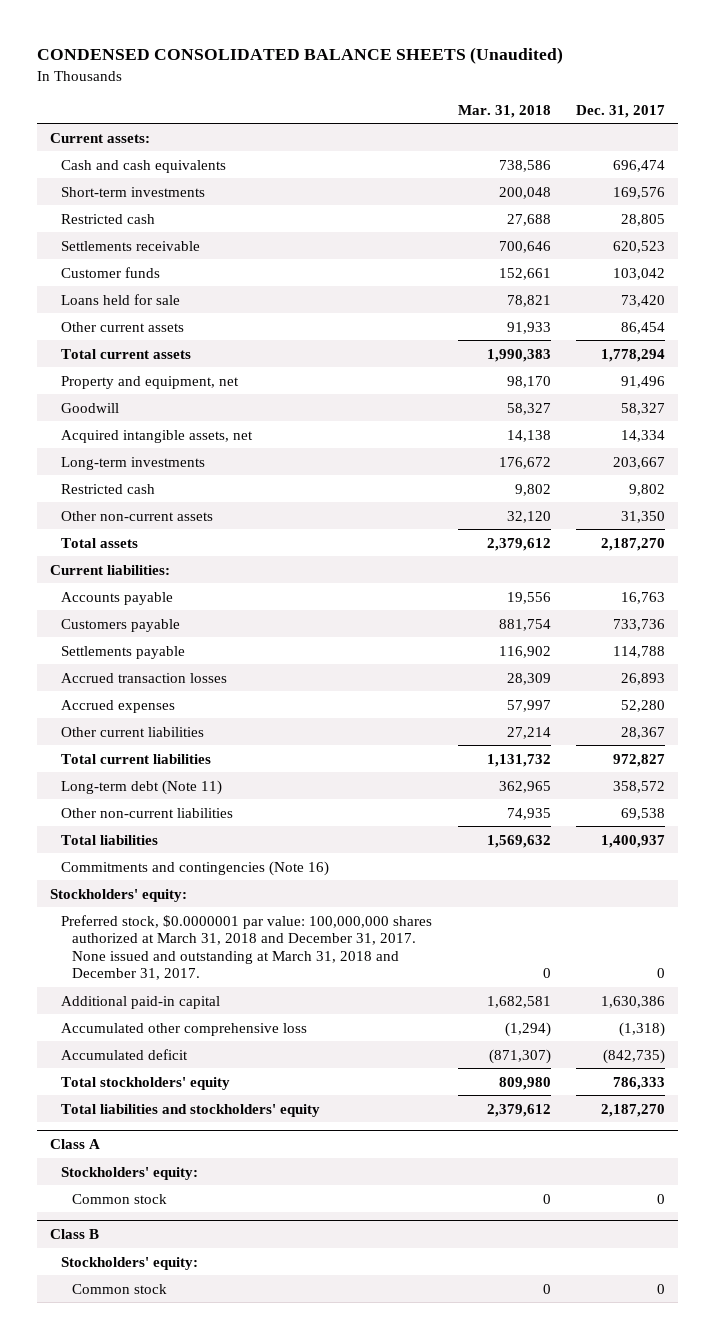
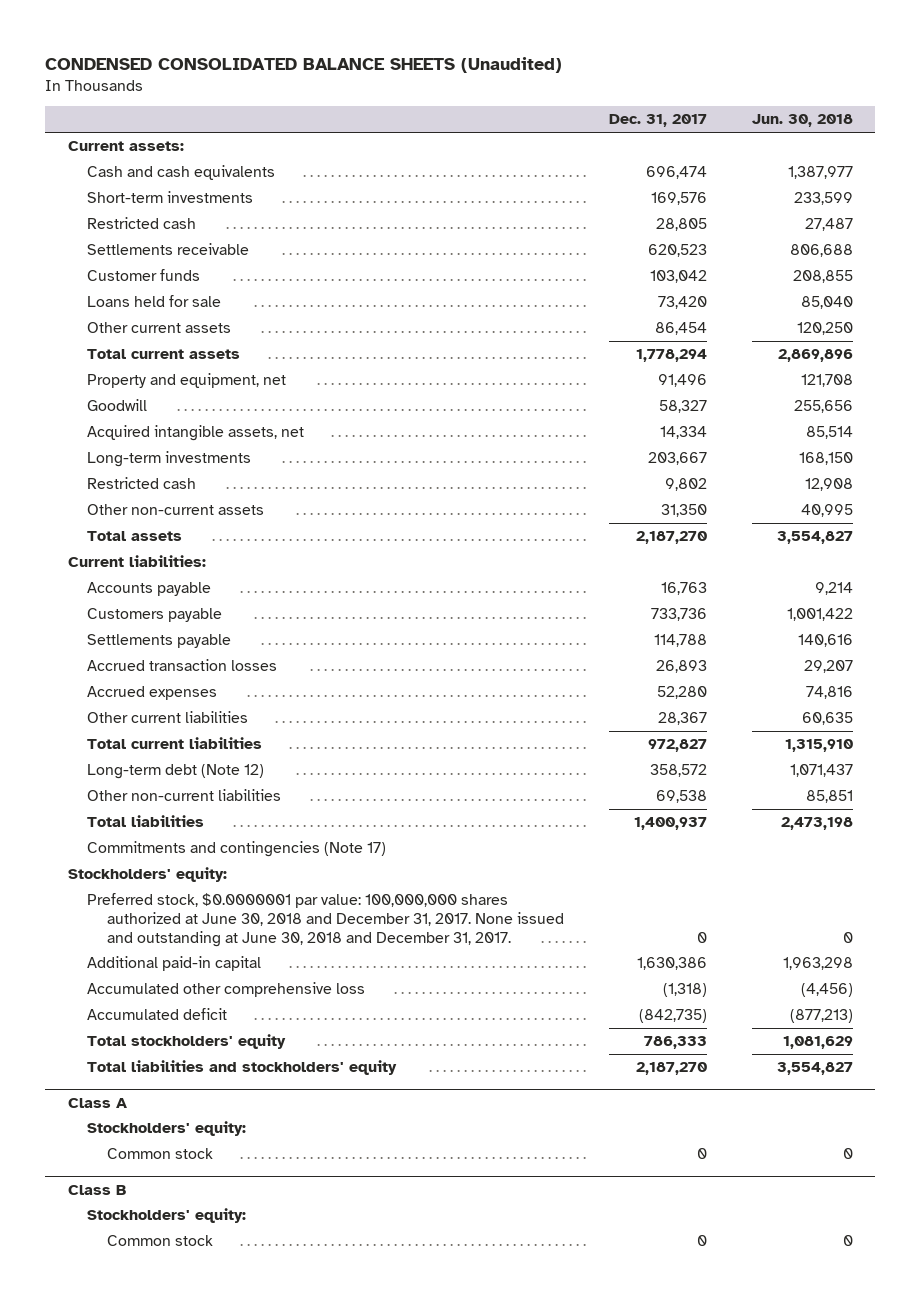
- | Mar. 31, 2018 | Dec. 31, 2017
+ | Dec. 31, 2017 | Jun. 30, 2018
- Long-term debt (Note 11) | 362,965 | 358,572
+ Long-term debt (Note 12) | 358,572 | 1,071,437
- Commitments and contingencies (Note 16)
+ Commitments and contingencies (Note 17)
- Preferred stock, $0.0000001 par value: 100,000,000 shares authorized at March 31, 2018 and December 31, 2017. None issued and outstanding at March 31, 2018 and December 31, 2017. | 0 | 0
+ Preferred stock, $0.0000001 par value: 100,000,000 shares authorized at June 30, 2018 and December 31, 2017. None issued and outstanding at June 30, 2018 and December 31, 2017. | 0 | 0

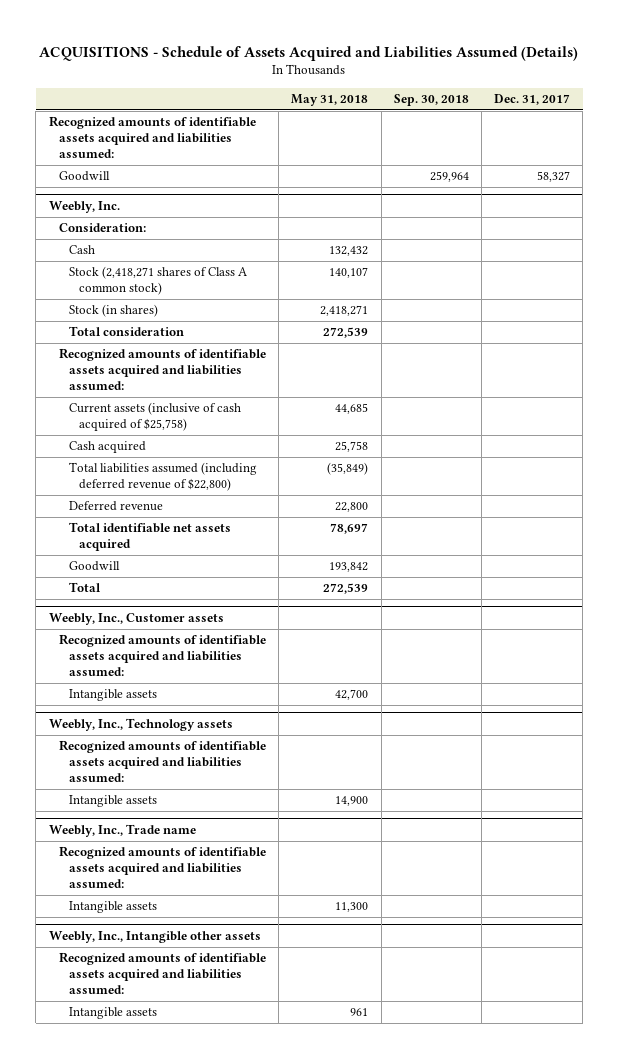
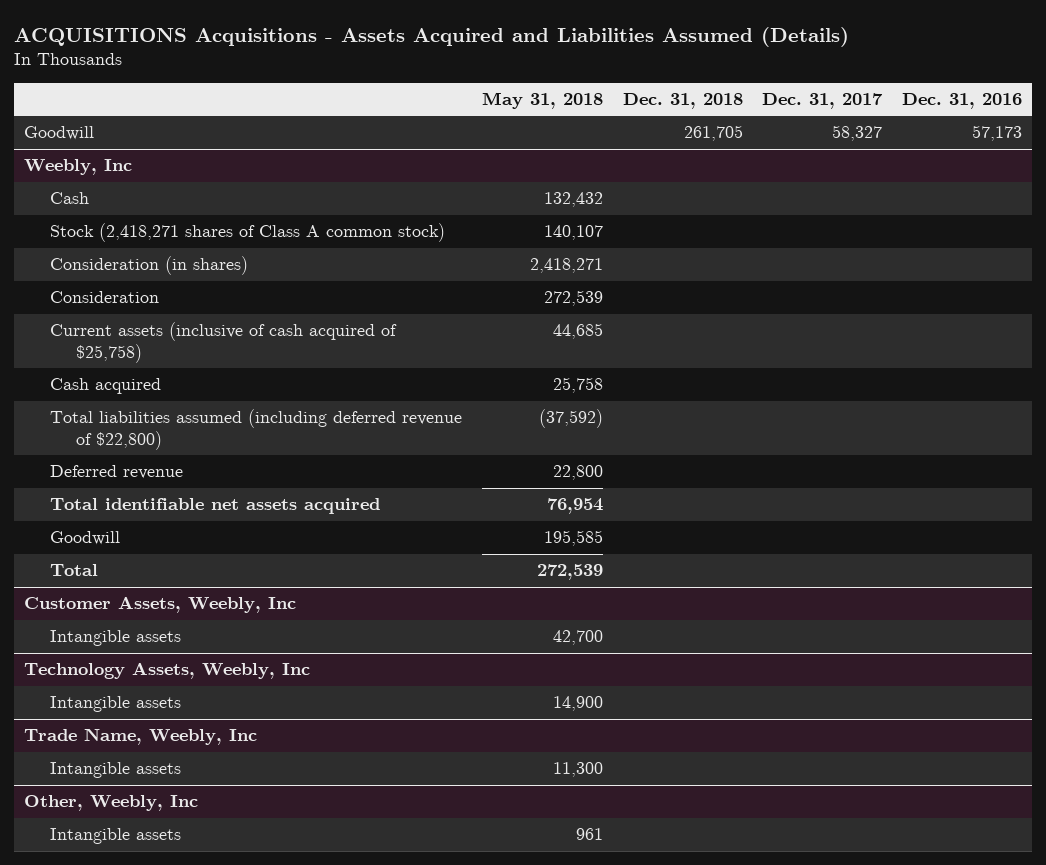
- ACQUISITIONS - Schedule of Assets Acquired and Liabilities Assumed (Details)
+ ACQUISITIONS Acquisitions - Assets Acquired and Liabilities Assumed (Details)
- | May 31, 2018 | Sep. 30, 2018 | Dec. 31, 2017
+ | May 31, 2018 | Dec. 31, 2018 | Dec. 31, 2017 | Dec. 31, 2016
- Recognized amounts of identifiable assets acquired and liabilities assumed:
- Weebly, Inc.
- Consideration:
+ Weebly, Inc
- Stock (in shares) | 2,418,271 | |
- Total consideration | 272,539 | |
- Recognized amounts of identifiable assets acquired and liabilities assumed:
+ Consideration (in shares) | 2,418,271 | | |
+ Consideration | 272,539 | | |
- Total liabilities assumed (including deferred revenue of $22,800) | (35,849) | |
+ Total liabilities assumed (including deferred revenue of $22,800) | (37,592) | | |
- Total identifiable net assets acquired | 78,697 | |
- Goodwill | 193,842 | |
+ Total identifiable net assets acquired | 76,954 | | |
+ Goodwill | 195,585 | | |
- Weebly, Inc., Customer assets
- Recognized amounts of identifiable assets acquired and liabilities assumed:
+ Customer Assets, Weebly, Inc
- Weebly, Inc., Technology assets
- Recognized amounts of identifiable assets acquired and liabilities assumed:
+ Technology Assets, Weebly, Inc
- Weebly, Inc., Trade name
- Recognized amounts of identifiable assets acquired and liabilities assumed:
+ Trade Name, Weebly, Inc
- Weebly, Inc., Intangible other assets
- Recognized amounts of identifiable assets acquired and liabilities assumed:
+ Other, Weebly, Inc

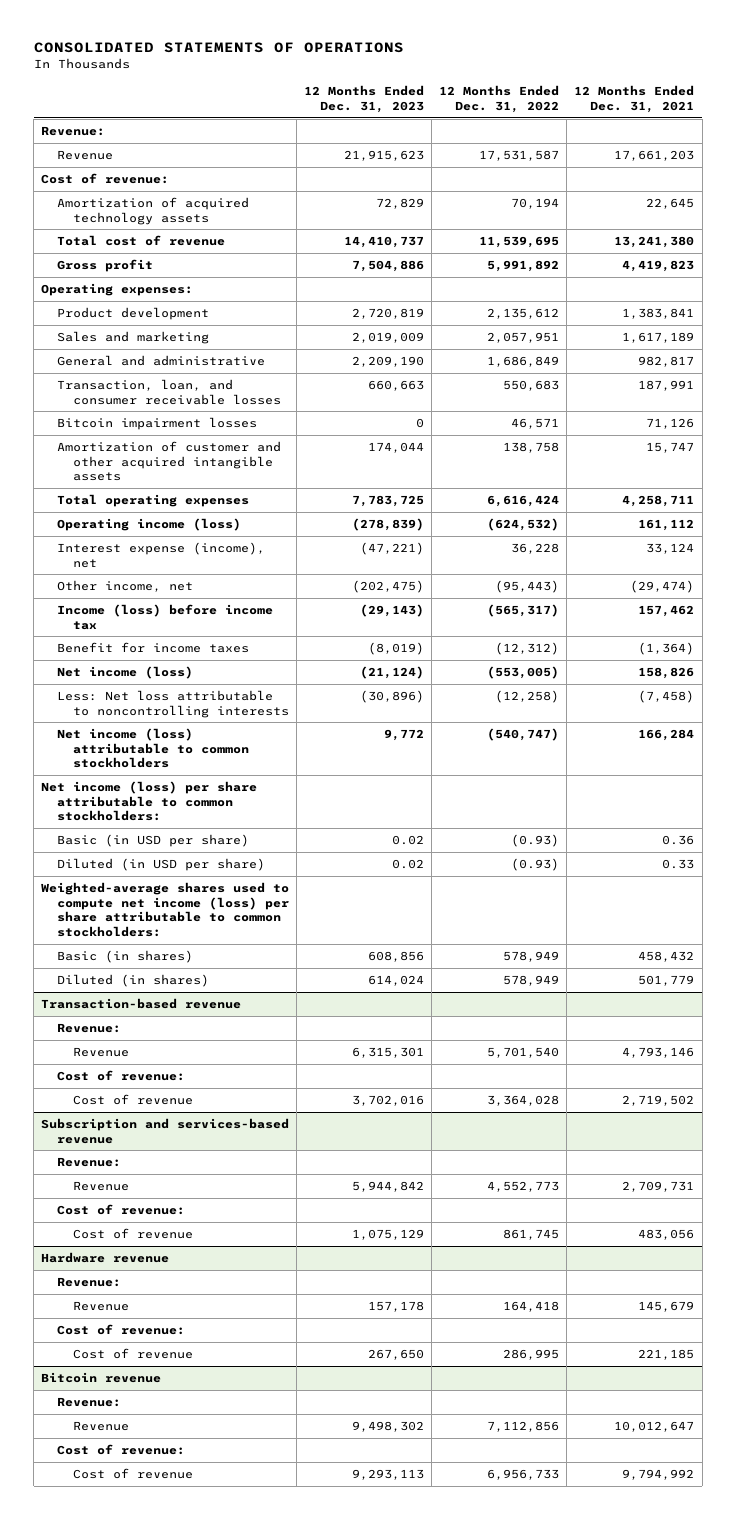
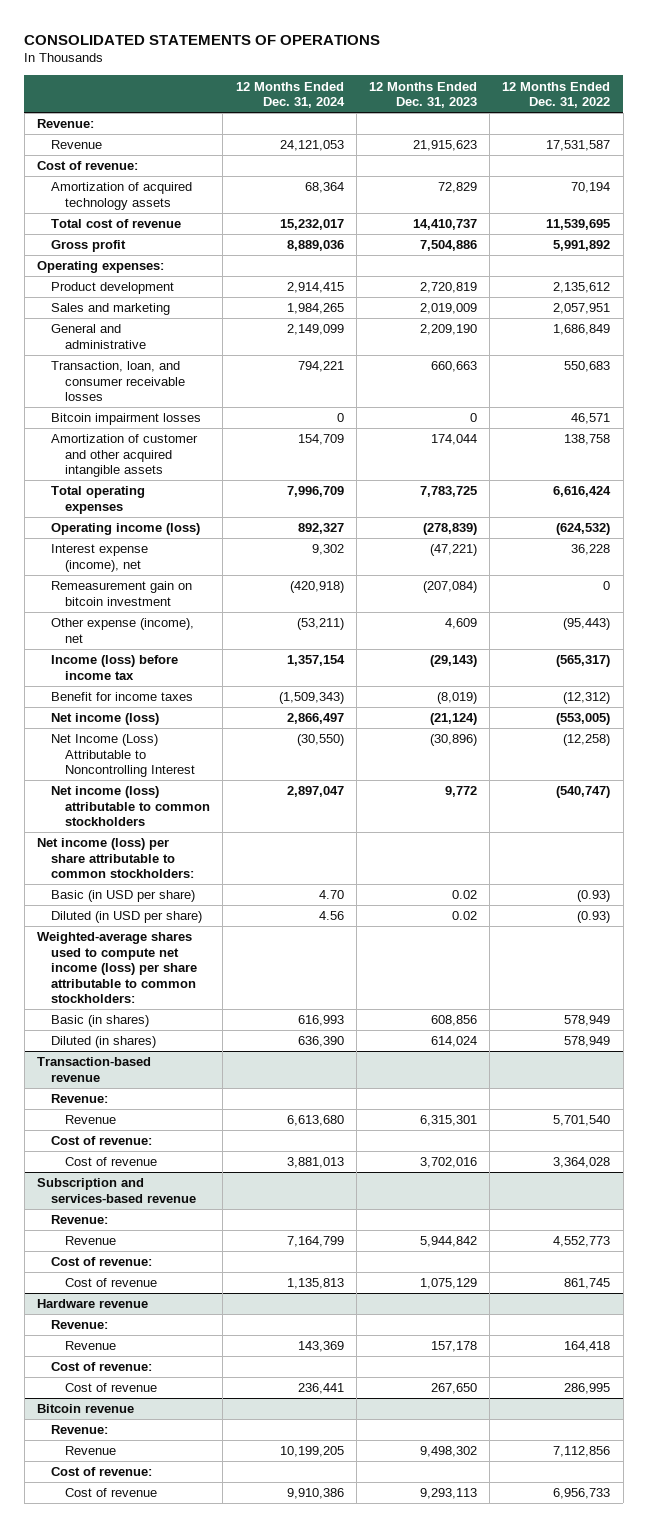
- | 12 Months Ended Dec. 31, 2023 | 12 Months Ended Dec. 31, 2022 | 12 Months Ended Dec. 31, 2021
+ | 12 Months Ended Dec. 31, 2024 | 12 Months Ended Dec. 31, 2023 | 12 Months Ended Dec. 31, 2022
- Other income, net | (202,475) | (95,443) | (29,474)
+ Remeasurement gain on bitcoin investment | (420,918) | (207,084) | 0
+ Other expense (income), net | (53,211) | 4,609 | (95,443)
- Less: Net loss attributable to noncontrolling interests | (30,896) | (12,258) | (7,458)
+ Net Income (Loss) Attributable to Noncontrolling Interest | (30,550) | (30,896) | (12,258)

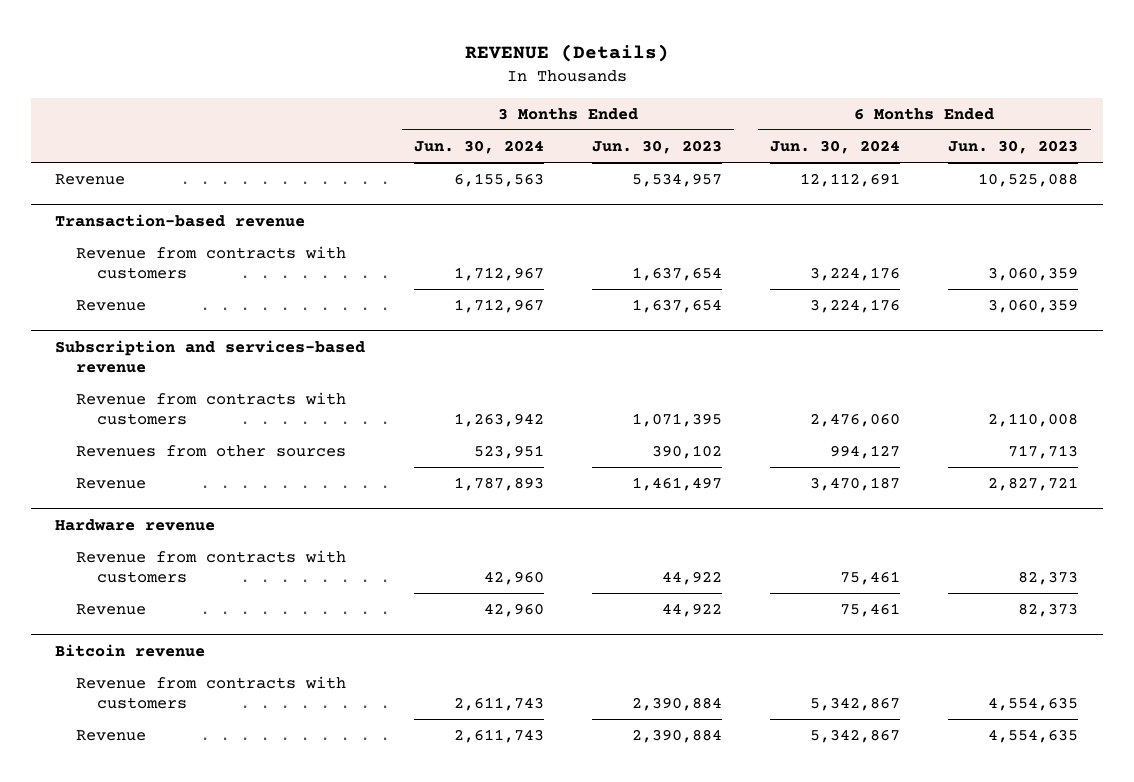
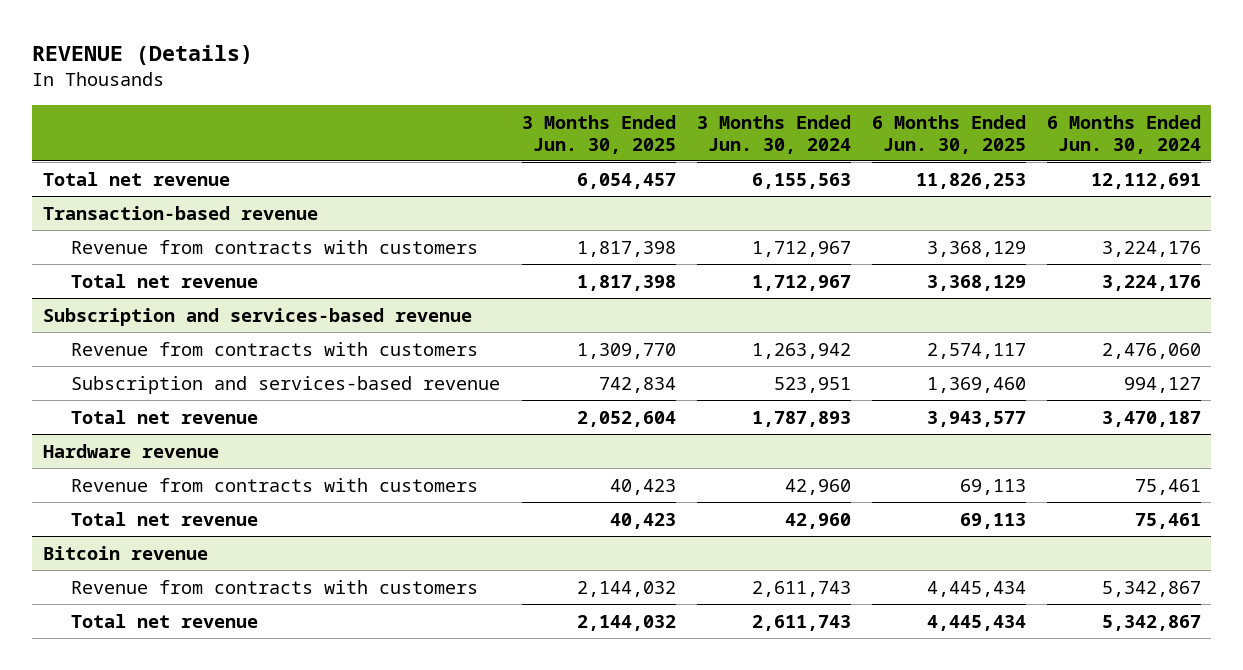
- | 3 Months Ended Jun. 30, 2024 | 3 Months Ended Jun. 30, 2023 | 6 Months Ended Jun. 30, 2024 | 6 Months Ended Jun. 30, 2023
+ | 3 Months Ended Jun. 30, 2025 | 3 Months Ended Jun. 30, 2024 | 6 Months Ended Jun. 30, 2025 | 6 Months Ended Jun. 30, 2024
- Revenue | 6,155,563 | 5,534,957 | 12,112,691 | 10,525,088
+ Total net revenue | 6,054,457 | 6,155,563 | 11,826,253 | 12,112,691
@ Transaction-based revenue
- Revenue | 1,712,967 | 1,637,654 | 3,224,176 | 3,060,359
+ Total net revenue | 1,817,398 | 1,712,967 | 3,368,129 | 3,224,176
@ Subscription and services-based revenue
- Revenues from other sources | 523,951 | 390,102 | 994,127 | 717,713
- Revenue | 1,787,893 | 1,461,497 | 3,470,187 | 2,827,721
+ Subscription and services-based revenue | 742,834 | 523,951 | 1,369,460 | 994,127
+ Total net revenue | 2,052,604 | 1,787,893 | 3,943,577 | 3,470,187
@ Hardware revenue
- Revenue | 42,960 | 44,922 | 75,461 | 82,373
+ Total net revenue | 40,423 | 42,960 | 69,113 | 75,461
@ Bitcoin revenue
- Revenue | 2,611,743 | 2,390,884 | 5,342,867 | 4,554,635
+ Total net revenue | 2,144,032 | 2,611,743 | 4,445,434 | 5,342,867

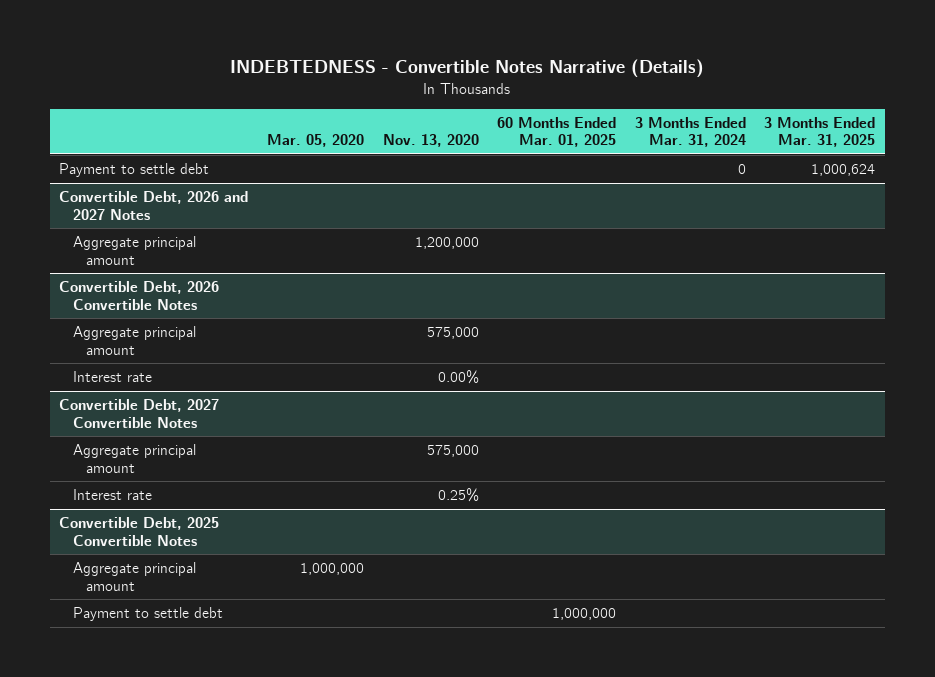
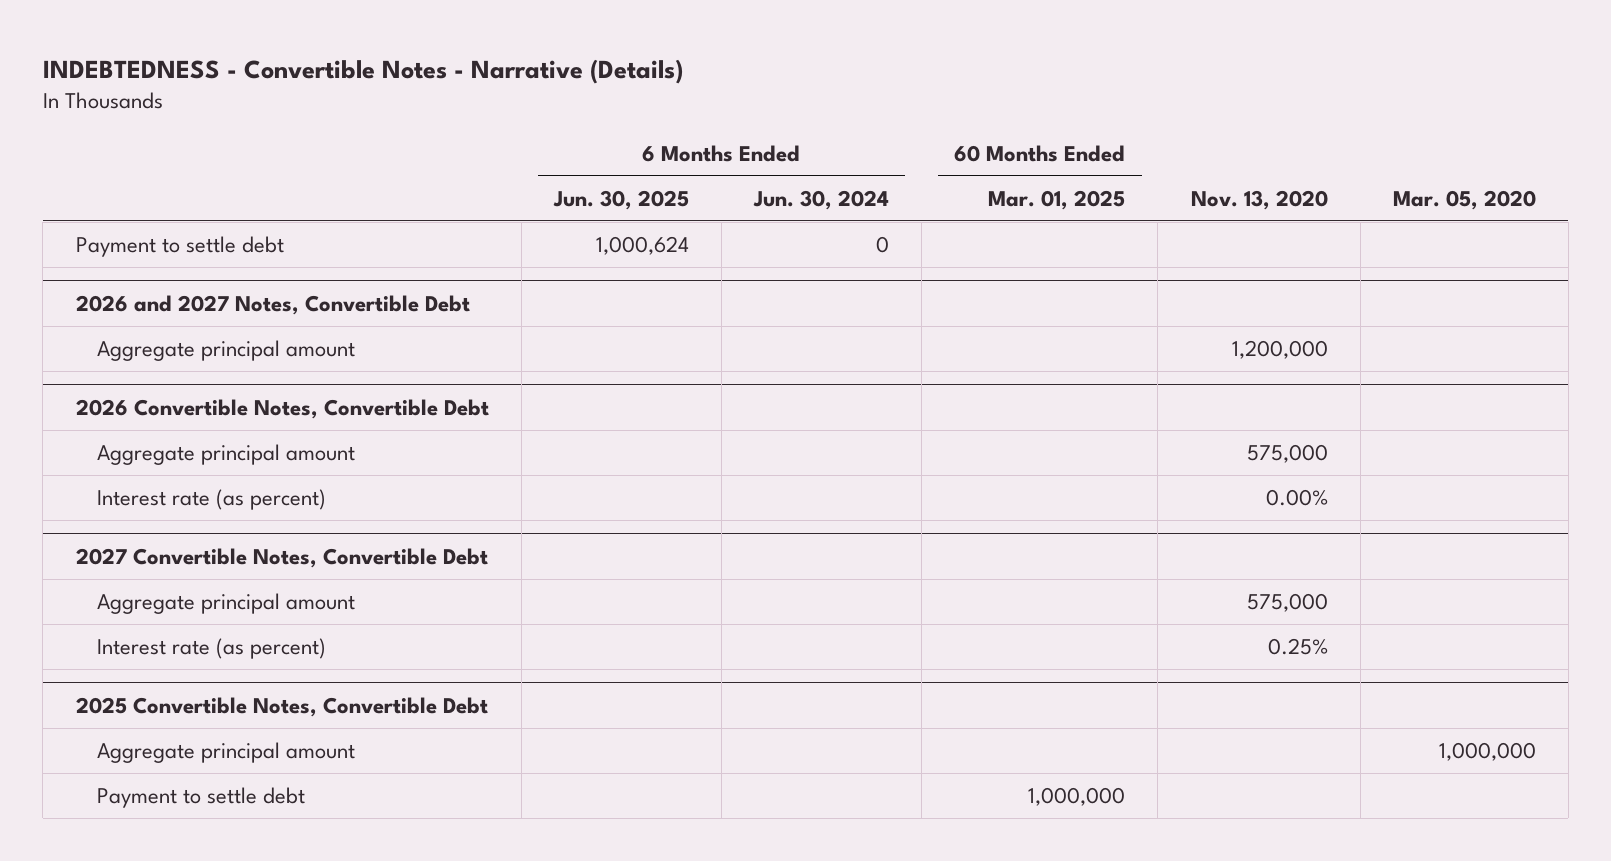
- INDEBTEDNESS - Convertible Notes Narrative (Details)
+ INDEBTEDNESS - Convertible Notes - Narrative (Details)
- | Mar. 05, 2020 | Nov. 13, 2020 | 60 Months Ended Mar. 01, 2025 | 3 Months Ended Mar. 31, 2024 | 3 Months Ended Mar. 31, 2025
+ | 6 Months Ended Jun. 30, 2025 | 6 Months Ended Jun. 30, 2024 | 60 Months Ended Mar. 01, 2025 | Nov. 13, 2020 | Mar. 05, 2020
- Convertible Debt, 2026 and 2027 Notes
+ 2026 and 2027 Notes, Convertible Debt
- Convertible Debt, 2026 Convertible Notes
+ 2026 Convertible Notes, Convertible Debt
- Interest rate | | 0.00% | | |
- Convertible Debt, 2027 Convertible Notes
+ Interest rate (as percent) | | | | 0.00% |
+ 2027 Convertible Notes, Convertible Debt
- Interest rate | | 0.25% | | |
- Convertible Debt, 2025 Convertible Notes
+ Interest rate (as percent) | | | | 0.25% |
+ 2025 Convertible Notes, Convertible Debt

